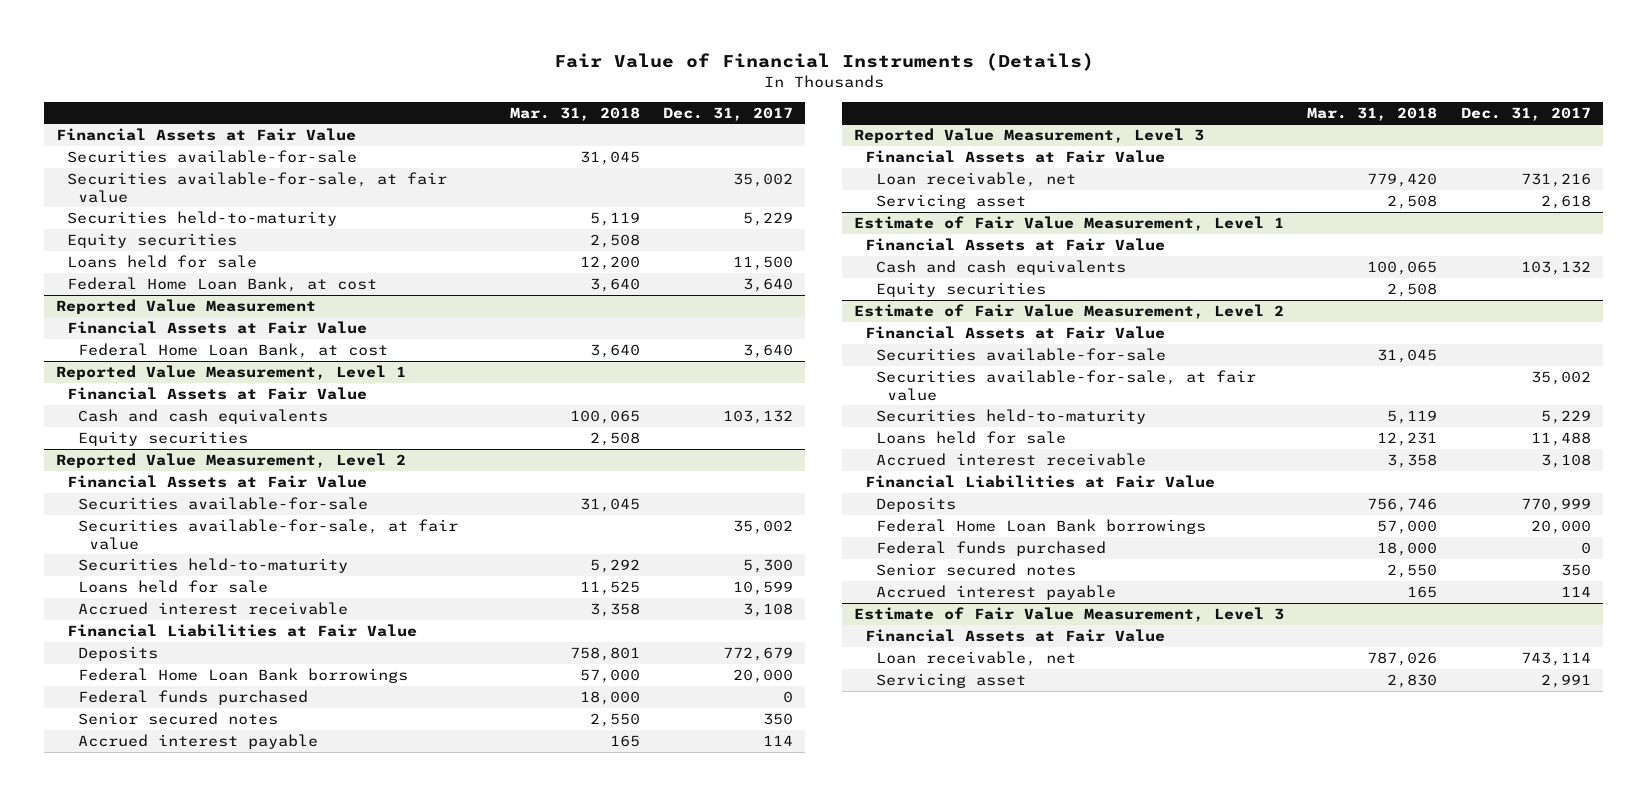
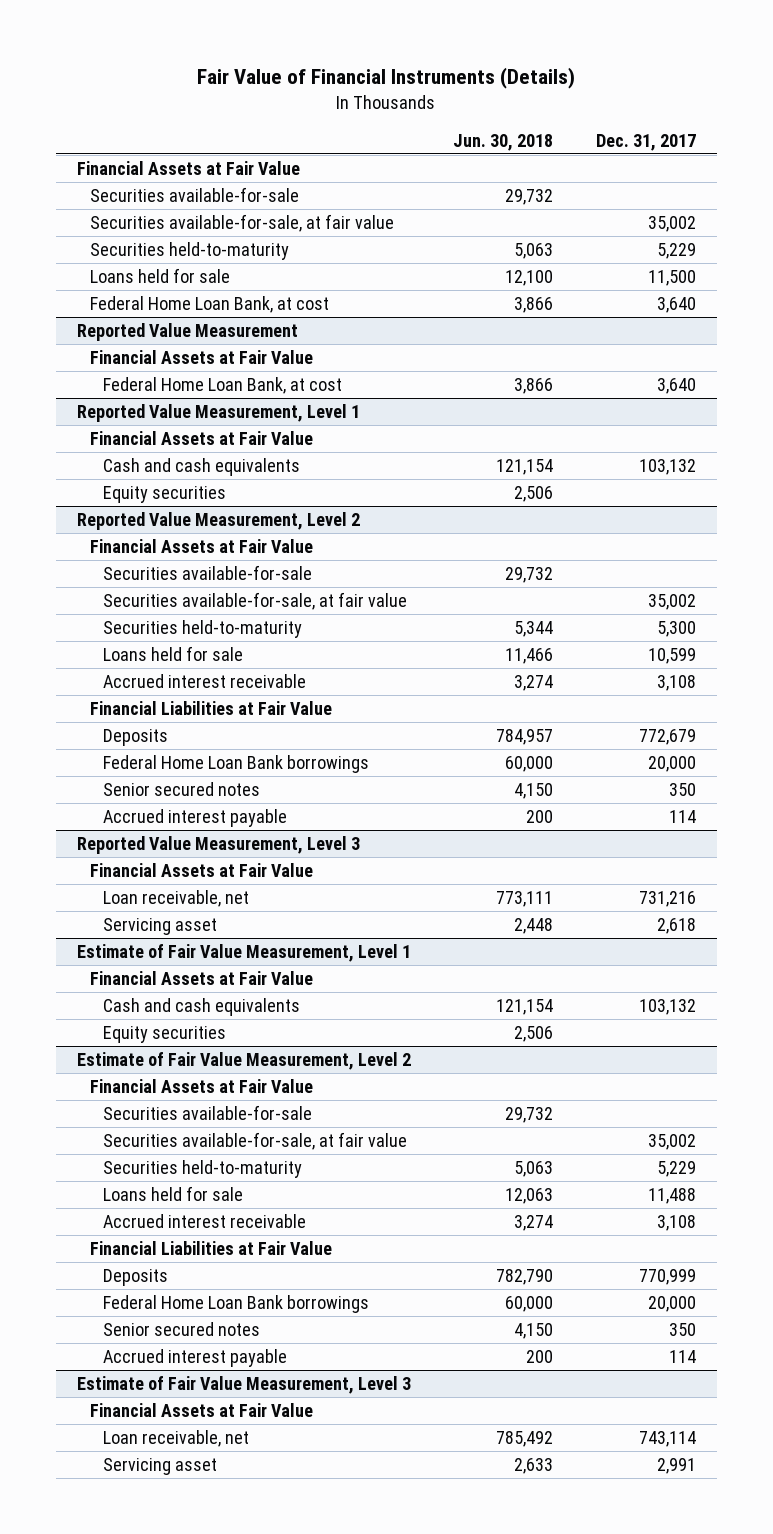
- | Mar. 31, 2018 | Dec. 31, 2017
+ | Jun. 30, 2018 | Dec. 31, 2017
- Equity securities | 2,508 |
@ Reported Value Measurement, Level 2
- Federal funds purchased | 18,000 | 0
@ Estimate of Fair Value Measurement, Level 2
- Federal funds purchased | 18,000 | 0

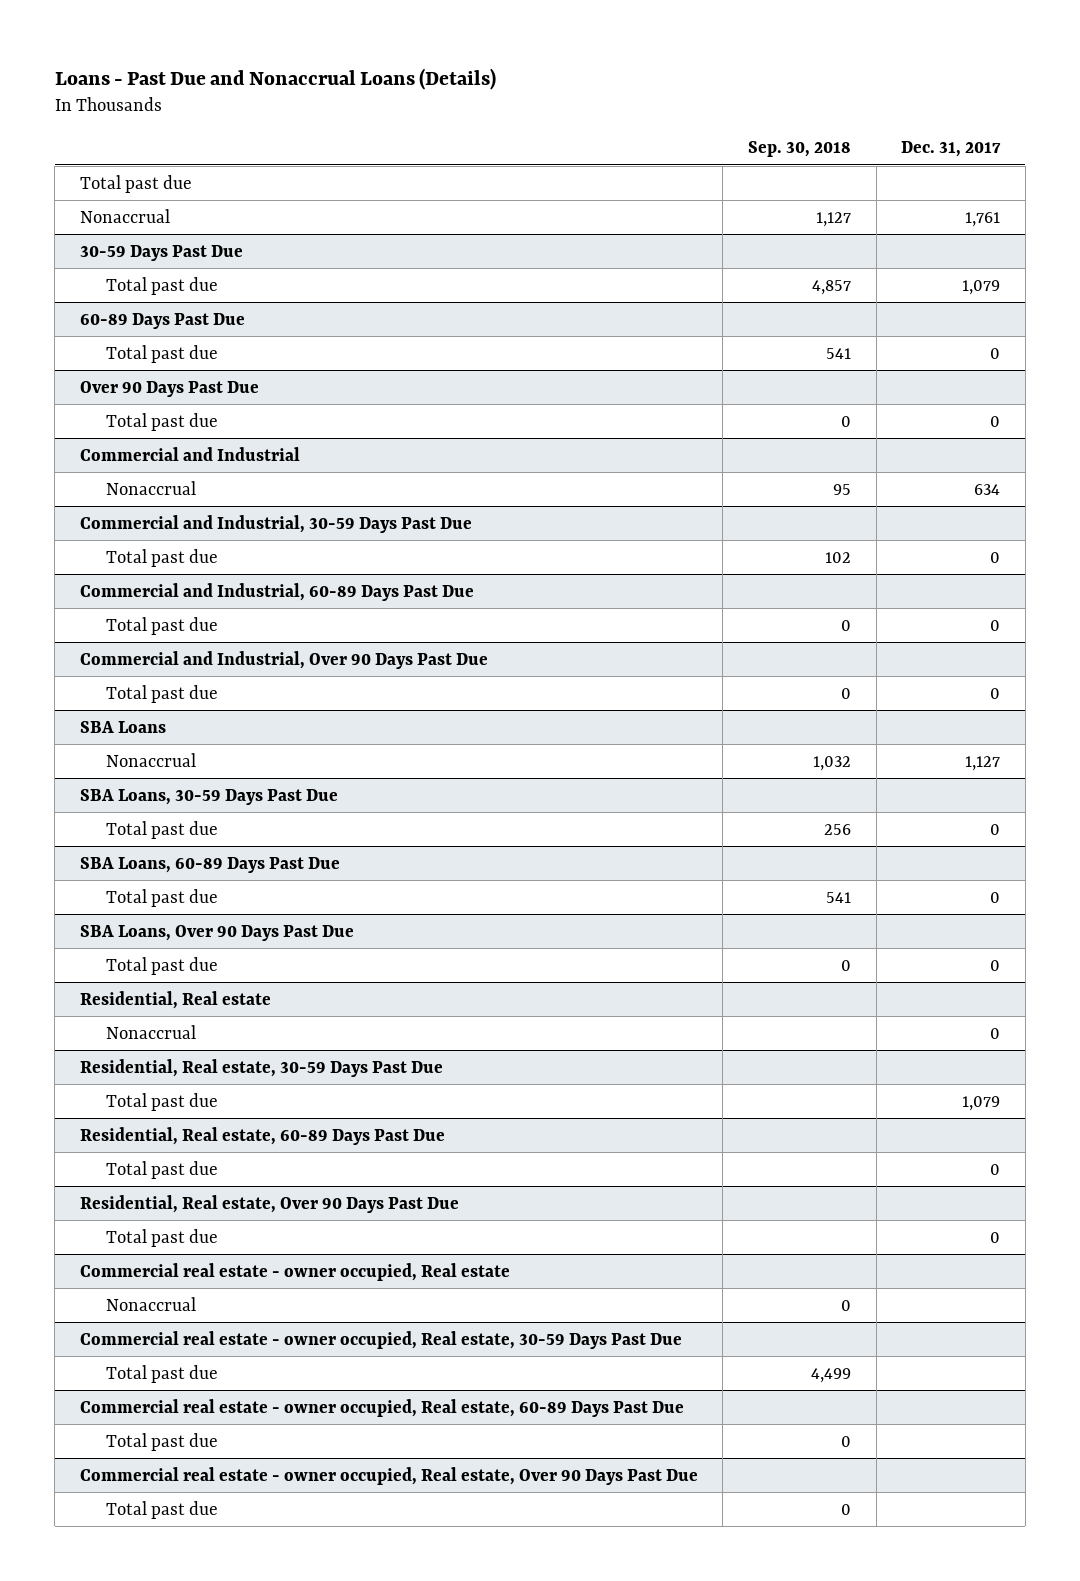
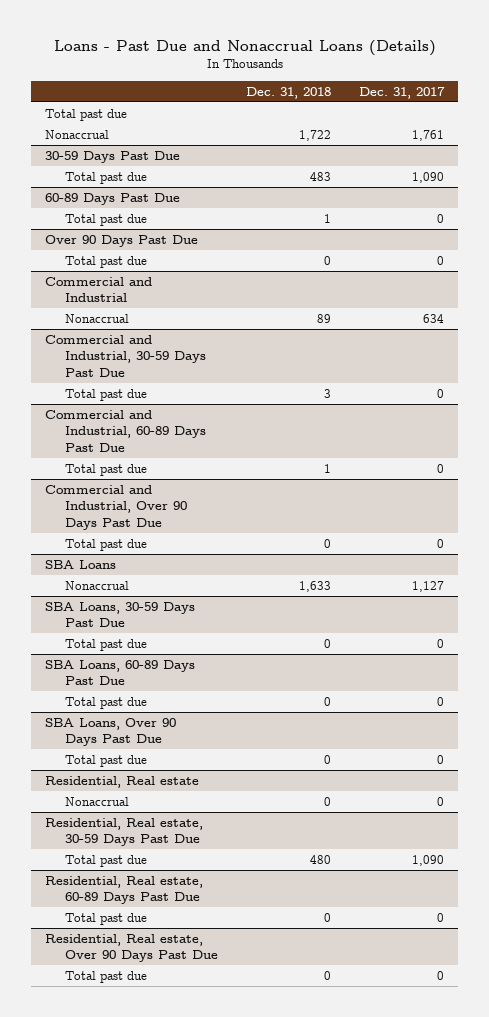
- | Sep. 30, 2018 | Dec. 31, 2017
+ | Dec. 31, 2018 | Dec. 31, 2017
@ 30-59 Days Past Due
- Total past due | 4,857 | 1,079
+ Total past due | 483 | 1,090
@ Residential, Real estate, 30-59 Days Past Due
- Total past due | | 1,079
+ Total past due | 480 | 1,090
- Commercial real estate - owner occupied, Real estate
- Nonaccrual | 0 |
- Commercial real estate - owner occupied, Real estate, 30-59 Days Past Due
- Total past due | 4,499 |
- Commercial real estate - owner occupied, Real estate, 60-89 Days Past Due
- Total past due | 0 |
- Commercial real estate - owner occupied, Real estate, Over 90 Days Past Due
- Total past due | 0 |

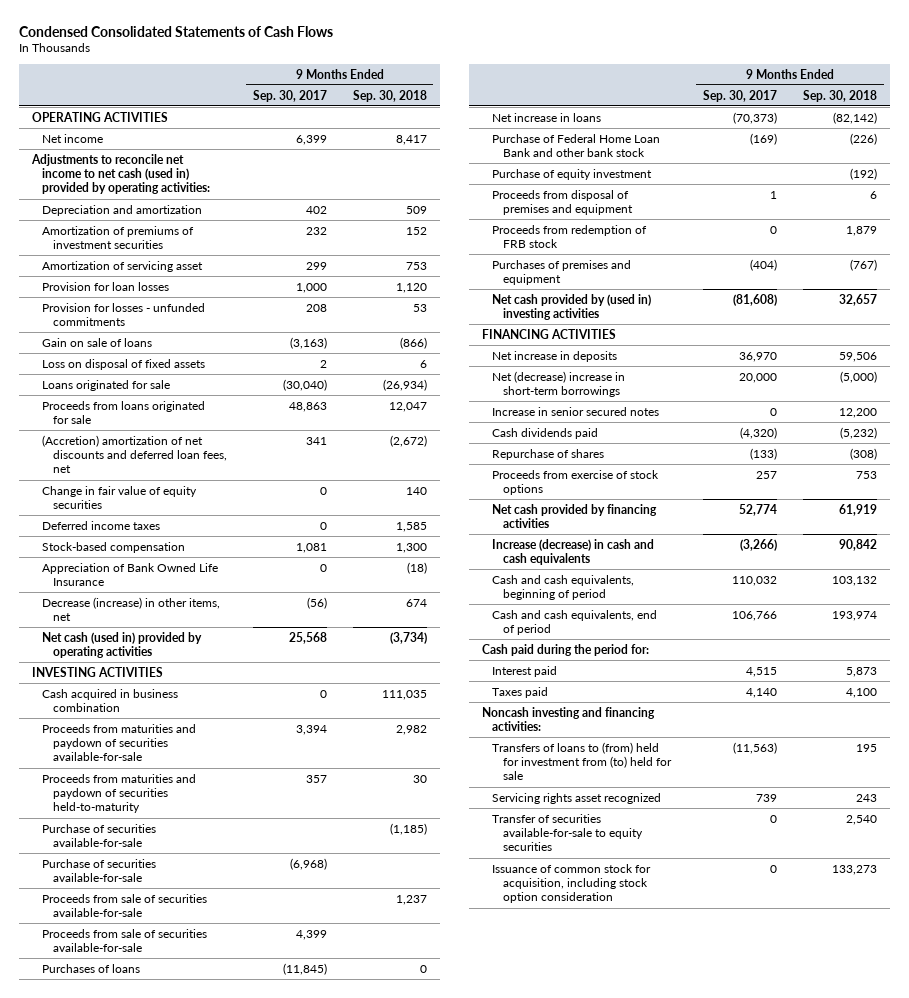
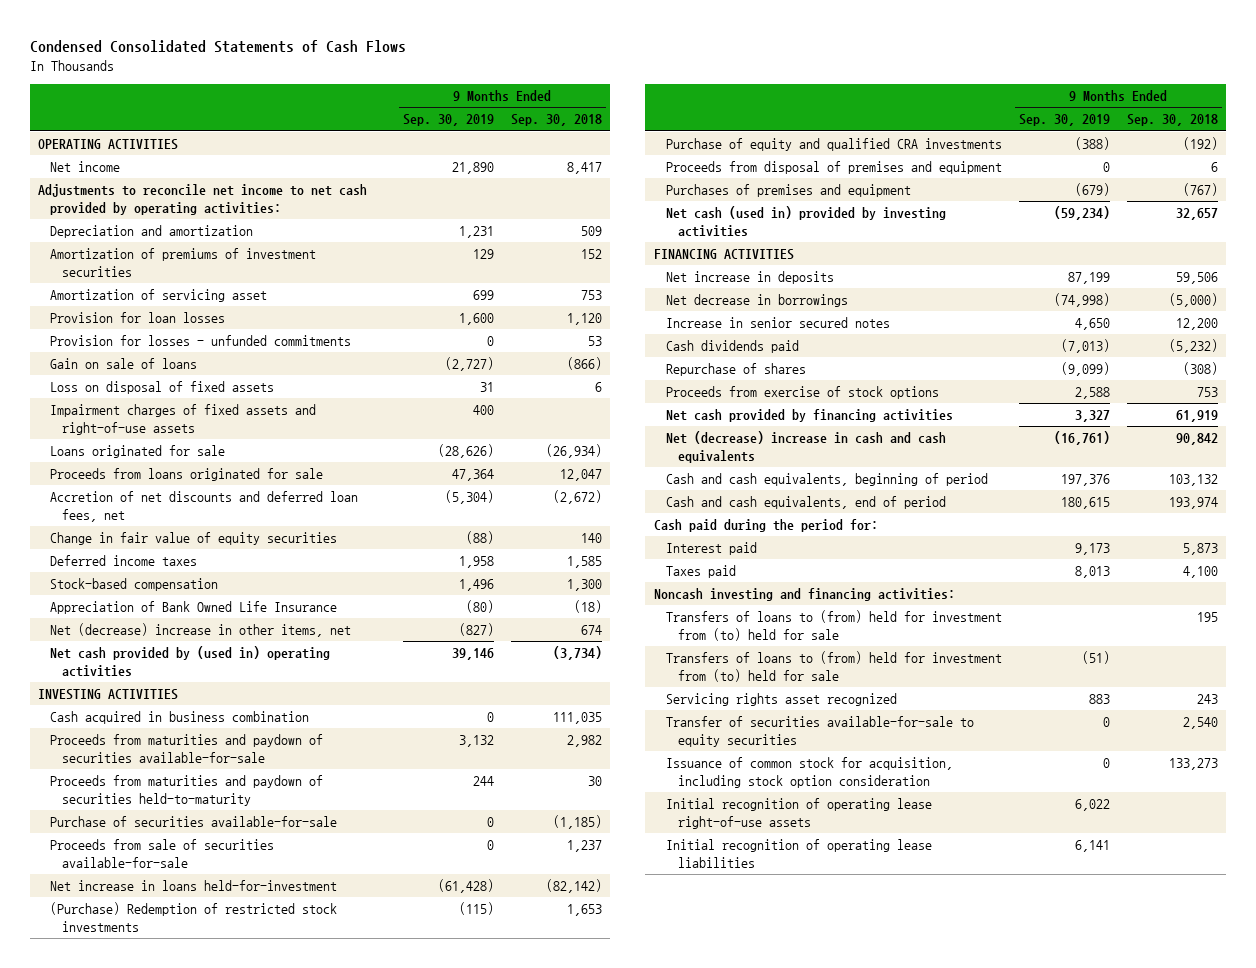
- | 9 Months Ended Sep. 30, 2017 | 9 Months Ended Sep. 30, 2018
+ | 9 Months Ended Sep. 30, 2019 | 9 Months Ended Sep. 30, 2018
- Adjustments to reconcile net income to net cash (used in) provided by operating activities:
+ Adjustments to reconcile net income to net cash provided by operating activities:
+ Impairment charges of fixed assets and right-of-use assets | 400 |
- (Accretion) amortization of net discounts and deferred loan fees, net | 341 | (2,672)
+ Accretion of net discounts and deferred loan fees, net | (5,304) | (2,672)
- Decrease (increase) in other items, net | (56) | 674
- Net cash (used in) provided by operating activities | 25,568 | (3,734)
+ Net (decrease) increase in other items, net | (827) | 674
+ Net cash provided by (used in) operating activities | 39,146 | (3,734)
- Purchase of securities available-for-sale | (6,968) |
- Proceeds from sale of securities available-for-sale | 4,399 |
- Purchases of loans | (11,845) | 0
- Net increase in loans | (70,373) | (82,142)
- Purchase of Federal Home Loan Bank and other bank stock | (169) | (226)
- Purchase of equity investment | | (192)
+ Net increase in loans held-for-investment | (61,428) | (82,142)
+ (Purchase) Redemption of restricted stock investments | (115) | 1,653
+ Purchase of equity and qualified CRA investments | (388) | (192)
- Proceeds from redemption of FRB stock | 0 | 1,879
- Net cash provided by (used in) investing activities | (81,608) | 32,657
+ Net cash (used in) provided by investing activities | (59,234) | 32,657
- Net (decrease) increase in short-term borrowings | 20,000 | (5,000)
+ Net decrease in borrowings | (74,998) | (5,000)
- Increase (decrease) in cash and cash equivalents | (3,266) | 90,842
+ Net (decrease) increase in cash and cash equivalents | (16,761) | 90,842
+ Transfers of loans to (from) held for investment from (to) held for sale | (51) |
+ Initial recognition of operating lease right-of-use assets | 6,022 |
+ Initial recognition of operating lease liabilities | 6,141 |

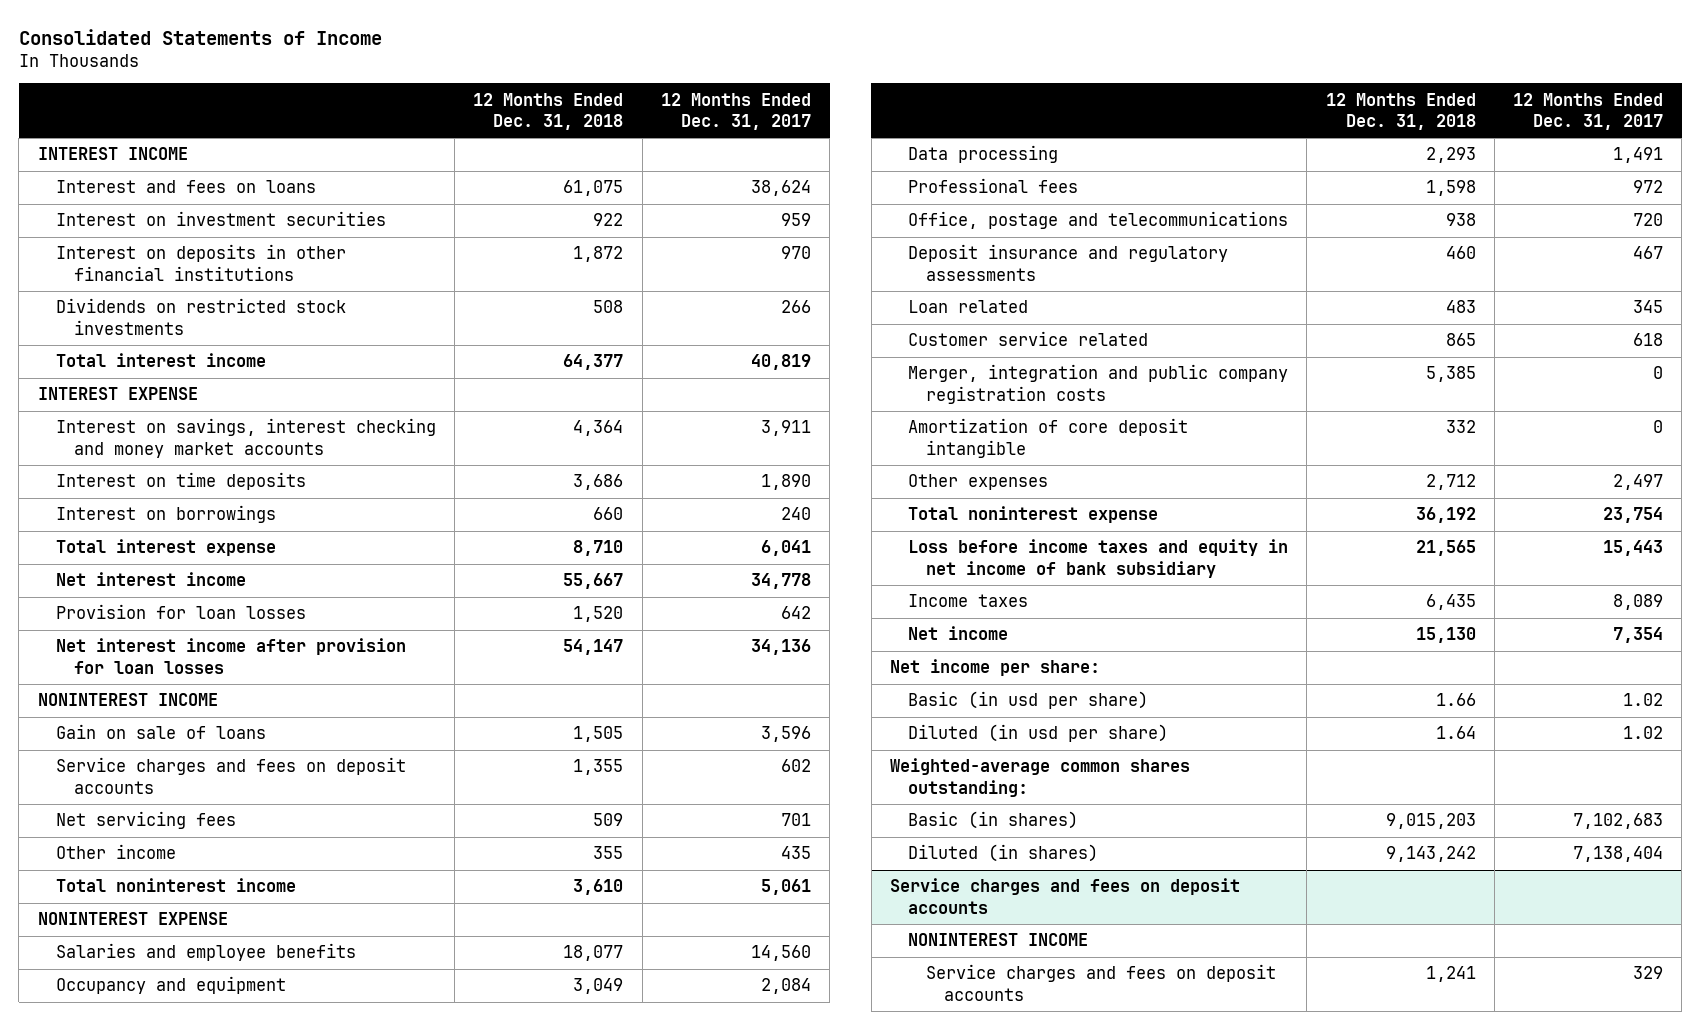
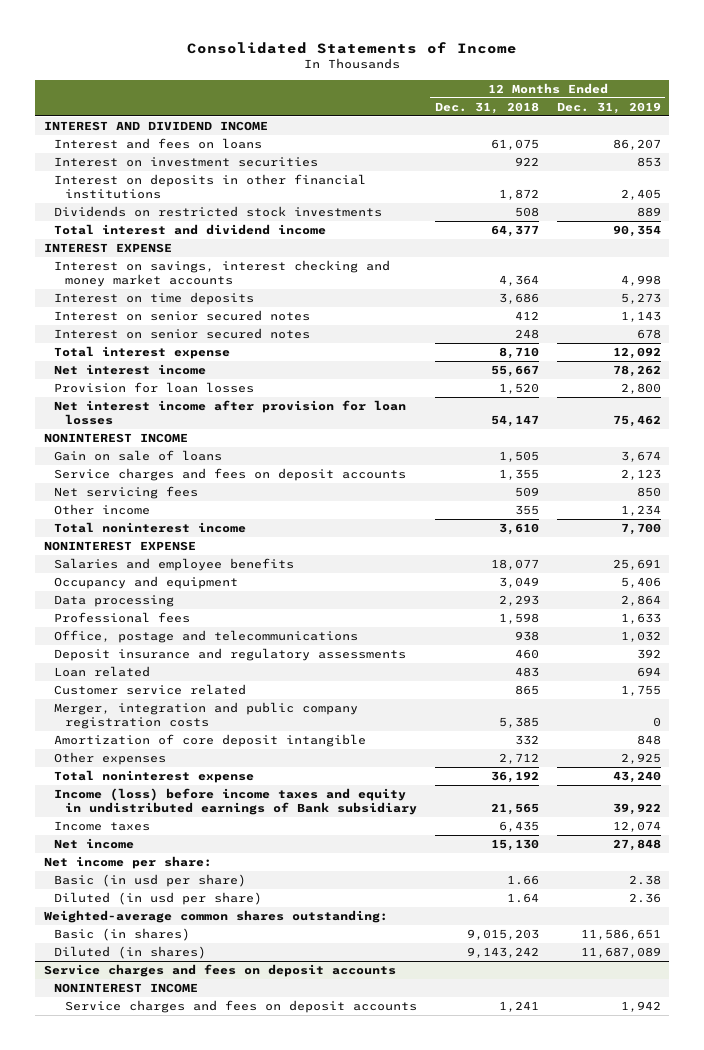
- | 12 Months Ended Dec. 31, 2018 | 12 Months Ended Dec. 31, 2017
+ | 12 Months Ended Dec. 31, 2018 | 12 Months Ended Dec. 31, 2019
- INTEREST INCOME
+ INTEREST AND DIVIDEND INCOME
- Total interest income | 64,377 | 40,819
+ Total interest and dividend income | 64,377 | 90,354
- Interest on borrowings | 660 | 240
+ Interest on senior secured notes | 412 | 1,143
+ Interest on senior secured notes | 248 | 678
- Loss before income taxes and equity in net income of bank subsidiary | 21,565 | 15,443
+ Income (loss) before income taxes and equity in undistributed earnings of Bank subsidiary | 21,565 | 39,922

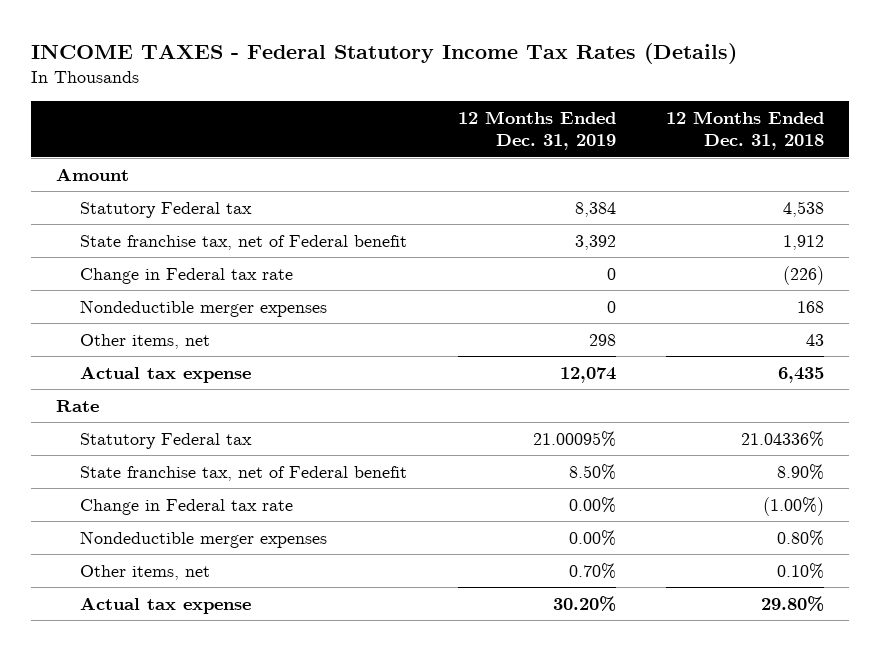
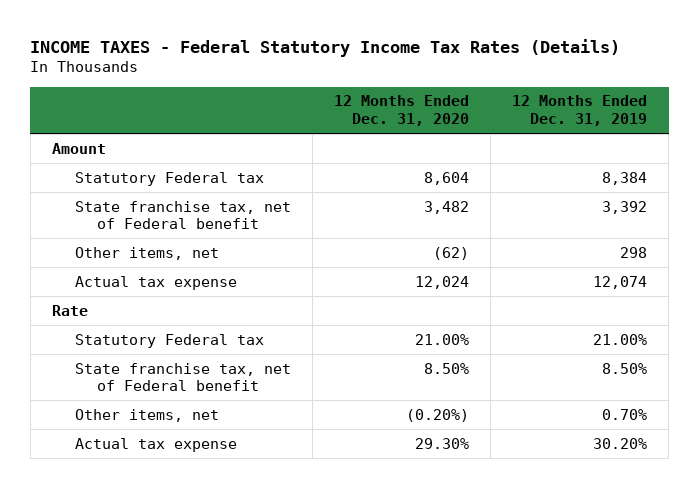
- | 12 Months Ended Dec. 31, 2019 | 12 Months Ended Dec. 31, 2018
+ | 12 Months Ended Dec. 31, 2020 | 12 Months Ended Dec. 31, 2019
- Change in Federal tax rate | 0 | (226)
- Nondeductible merger expenses | 0 | 168
- Statutory Federal tax | 21.00095% | 21.04336%
+ Statutory Federal tax | 21.00% | 21.00%
- Change in Federal tax rate | 0.00% | (1.00%)
- Nondeductible merger expenses | 0.00% | 0.80%

